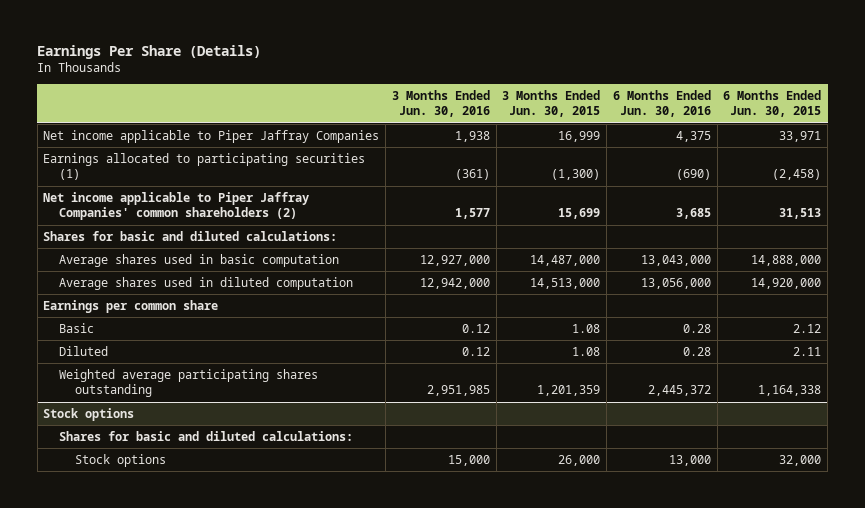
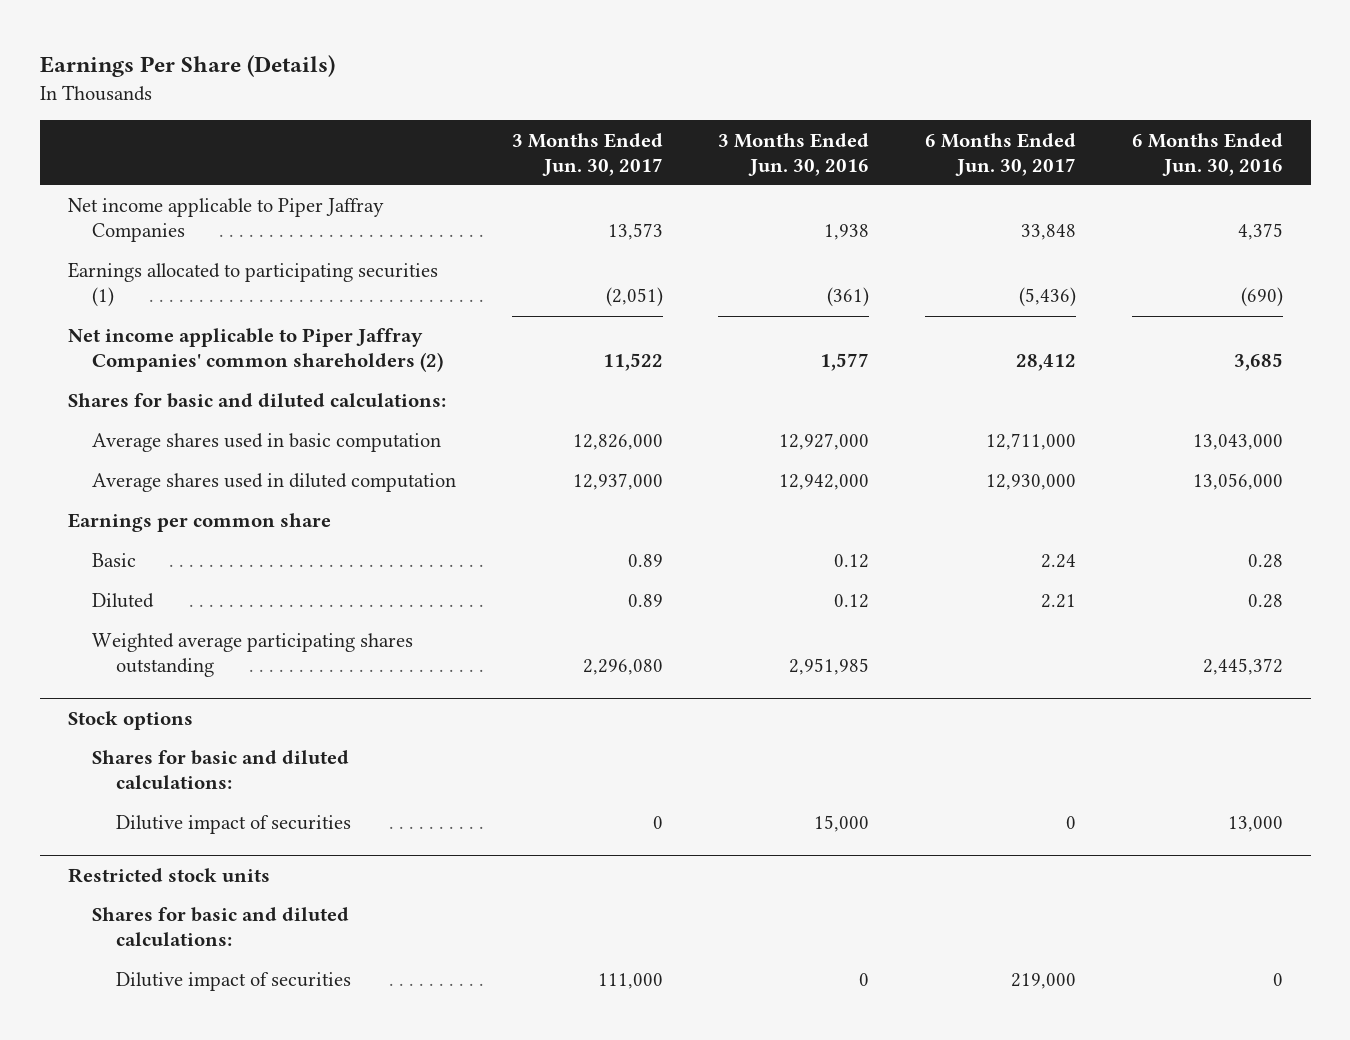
- | 3 Months Ended Jun. 30, 2016 | 3 Months Ended Jun. 30, 2015 | 6 Months Ended Jun. 30, 2016 | 6 Months Ended Jun. 30, 2015
+ | 3 Months Ended Jun. 30, 2017 | 3 Months Ended Jun. 30, 2016 | 6 Months Ended Jun. 30, 2017 | 6 Months Ended Jun. 30, 2016
@ Stock options
- Stock options | 15,000 | 26,000 | 13,000 | 32,000
+ Dilutive impact of securities | 0 | 15,000 | 0 | 13,000
+ Restricted stock units
+ Shares for basic and diluted calculations:
+ Dilutive impact of securities | 111,000 | 0 | 219,000 | 0

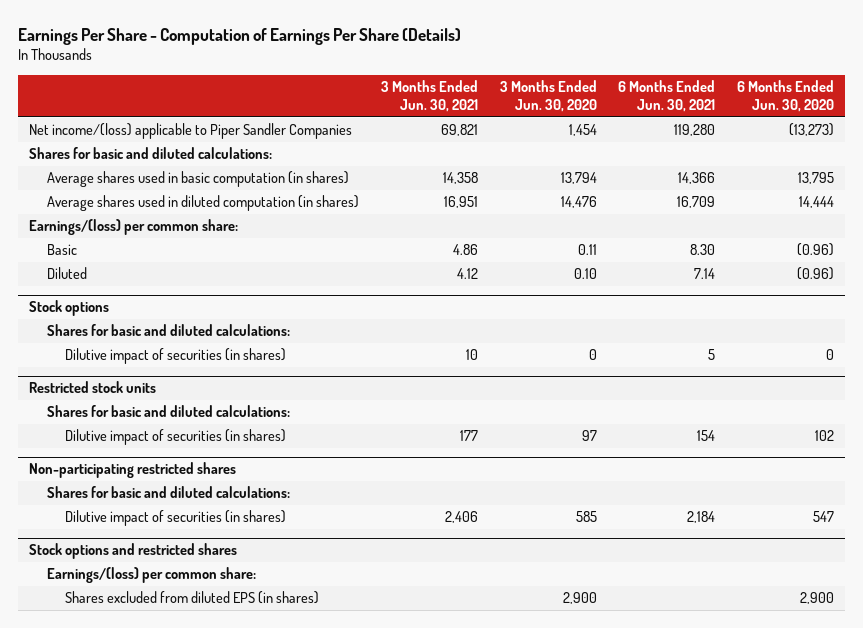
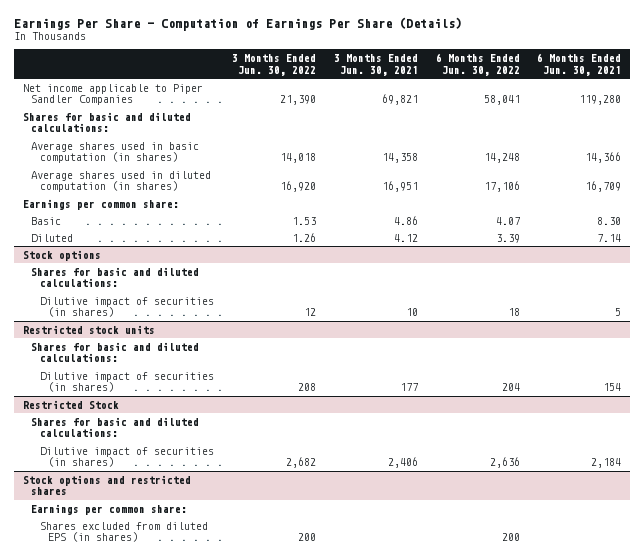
- | 3 Months Ended Jun. 30, 2021 | 3 Months Ended Jun. 30, 2020 | 6 Months Ended Jun. 30, 2021 | 6 Months Ended Jun. 30, 2020
+ | 3 Months Ended Jun. 30, 2022 | 3 Months Ended Jun. 30, 2021 | 6 Months Ended Jun. 30, 2022 | 6 Months Ended Jun. 30, 2021
- Net income/(loss) applicable to Piper Sandler Companies | 69,821 | 1,454 | 119,280 | (13,273)
+ Net income applicable to Piper Sandler Companies | 21,390 | 69,821 | 58,041 | 119,280
- Earnings/(loss) per common share:
+ Earnings per common share:
- Non-participating restricted shares
+ Restricted Stock
@ Stock options and restricted shares
- Earnings/(loss) per common share:
+ Earnings per common share:

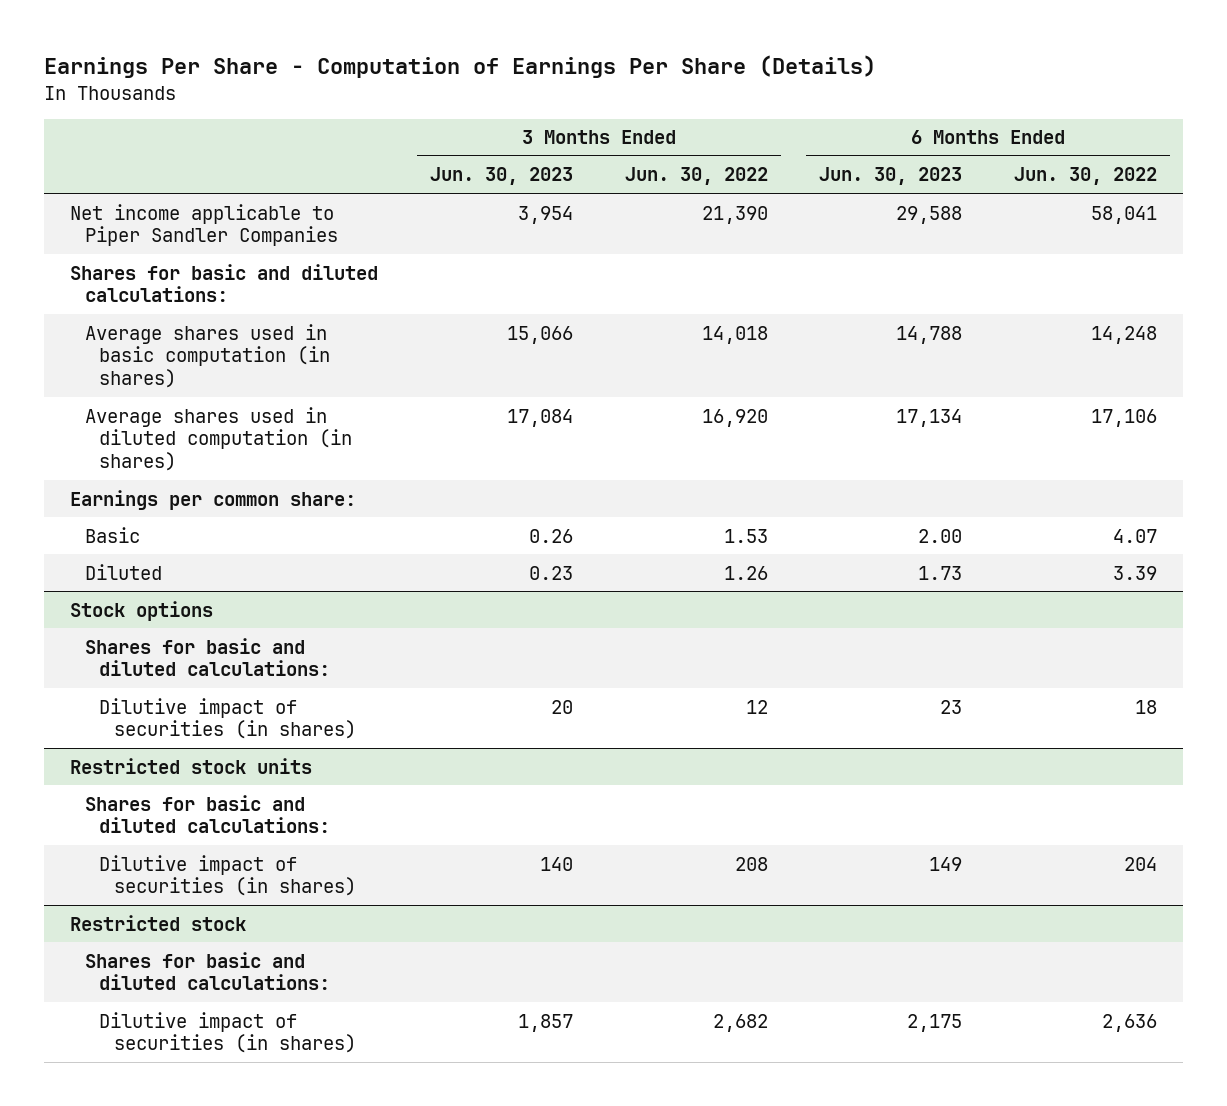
- | 3 Months Ended Jun. 30, 2022 | 3 Months Ended Jun. 30, 2021 | 6 Months Ended Jun. 30, 2022 | 6 Months Ended Jun. 30, 2021
+ | 3 Months Ended Jun. 30, 2023 | 3 Months Ended Jun. 30, 2022 | 6 Months Ended Jun. 30, 2023 | 6 Months Ended Jun. 30, 2022
- Restricted Stock
+ Restricted stock
- Stock options and restricted shares
- Earnings per common share:
- Shares excluded from diluted EPS (in shares) | 200 | | 200 |

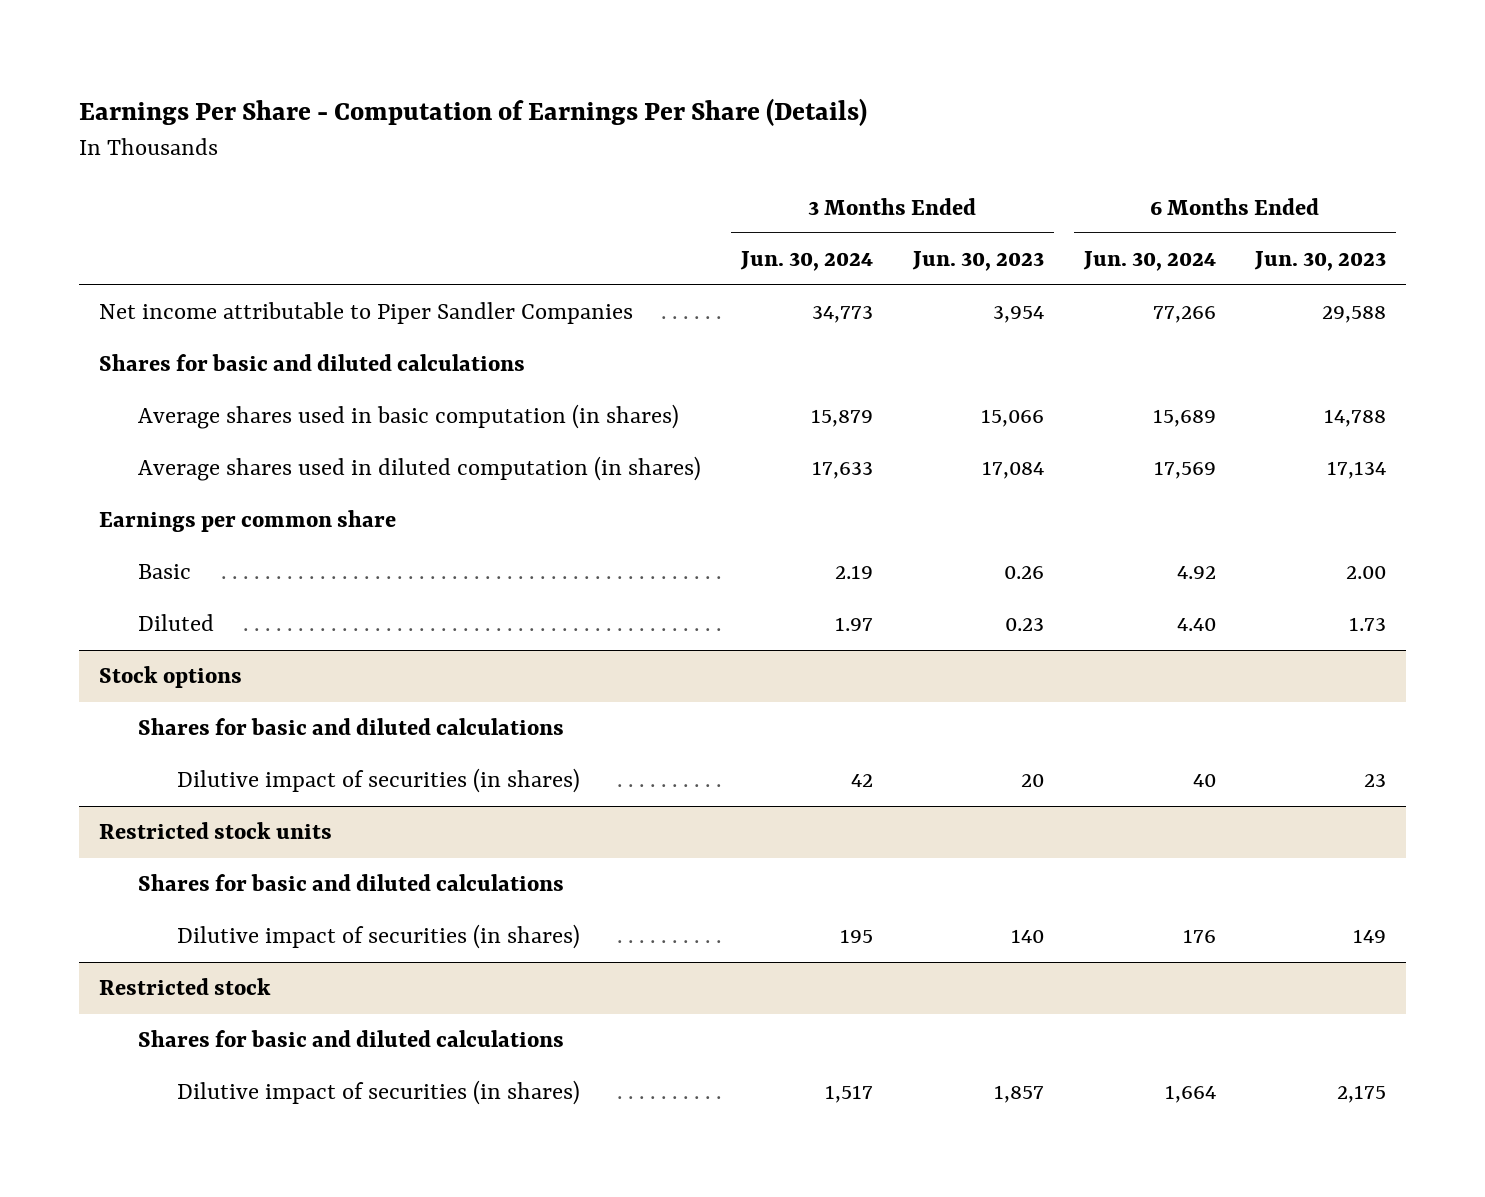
- | 3 Months Ended Jun. 30, 2023 | 3 Months Ended Jun. 30, 2022 | 6 Months Ended Jun. 30, 2023 | 6 Months Ended Jun. 30, 2022
+ | 3 Months Ended Jun. 30, 2024 | 3 Months Ended Jun. 30, 2023 | 6 Months Ended Jun. 30, 2024 | 6 Months Ended Jun. 30, 2023
- Net income applicable to Piper Sandler Companies | 3,954 | 21,390 | 29,588 | 58,041
- Shares for basic and diluted calculations:
+ Net income attributable to Piper Sandler Companies | 34,773 | 3,954 | 77,266 | 29,588
+ Shares for basic and diluted calculations
- Earnings per common share:
+ Earnings per common share
@ Stock options
- Shares for basic and diluted calculations:
+ Shares for basic and diluted calculations
@ Restricted stock units
- Shares for basic and diluted calculations:
+ Shares for basic and diluted calculations
@ Restricted stock
- Shares for basic and diluted calculations:
+ Shares for basic and diluted calculations

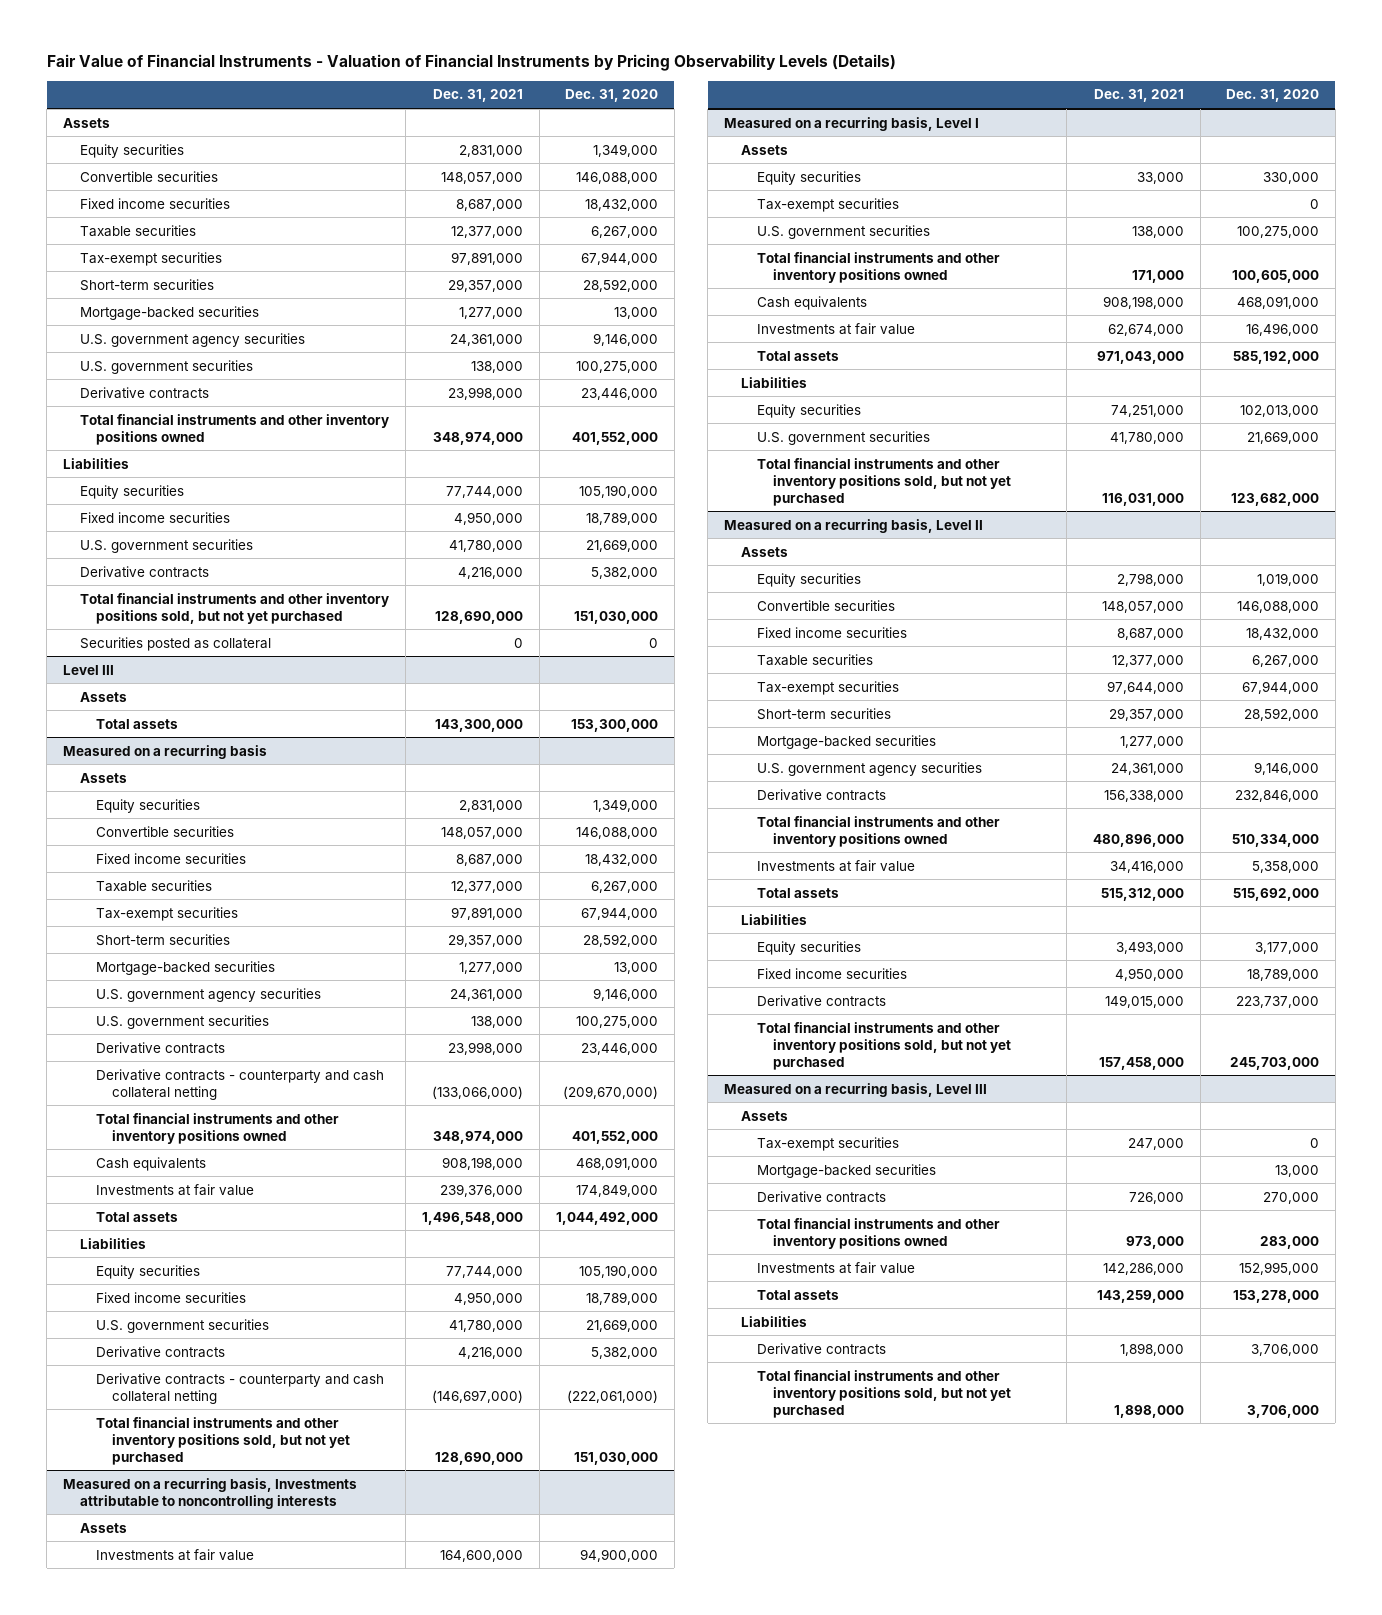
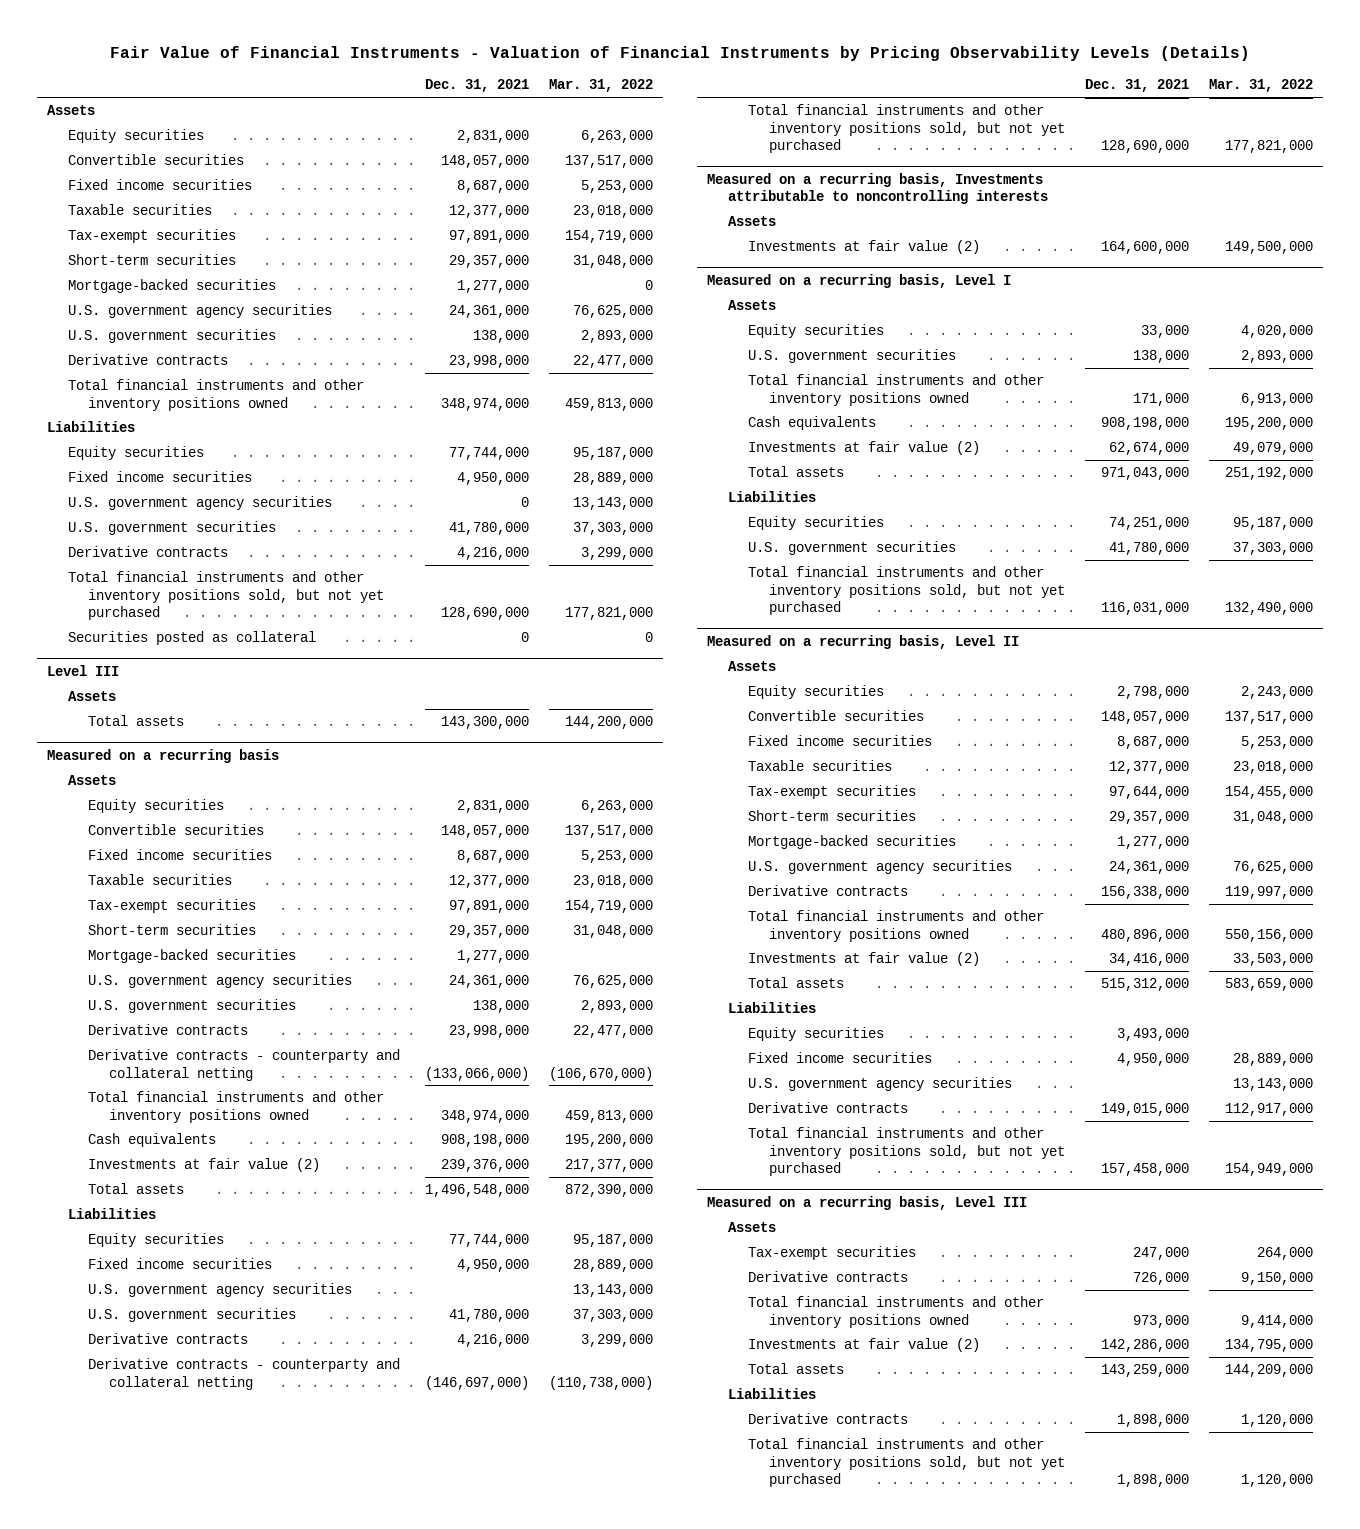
- | Dec. 31, 2021 | Dec. 31, 2020
+ | Dec. 31, 2021 | Mar. 31, 2022
+ U.S. government agency securities | 0 | 13,143,000
@ Measured on a recurring basis
- Derivative contracts - counterparty and cash collateral netting | (133,066,000) | (209,670,000)
+ Derivative contracts - counterparty and collateral netting | (133,066,000) | (106,670,000)
- Investments at fair value | 239,376,000 | 174,849,000
+ Investments at fair value (2) | 239,376,000 | 217,377,000
+ U.S. government agency securities | | 13,143,000
- Derivative contracts - counterparty and cash collateral netting | (146,697,000) | (222,061,000)
+ Derivative contracts - counterparty and collateral netting | (146,697,000) | (110,738,000)
@ Measured on a recurring basis, Investments attributable to noncontrolling interests
- Investments at fair value | 164,600,000 | 94,900,000
+ Investments at fair value (2) | 164,600,000 | 149,500,000
@ Measured on a recurring basis, Level I
- Tax-exempt securities | | 0
- Investments at fair value | 62,674,000 | 16,496,000
+ Investments at fair value (2) | 62,674,000 | 49,079,000
@ Measured on a recurring basis, Level II
- Investments at fair value | 34,416,000 | 5,358,000
+ Investments at fair value (2) | 34,416,000 | 33,503,000
+ U.S. government agency securities | | 13,143,000
@ Measured on a recurring basis, Level III
- Mortgage-backed securities | | 13,000
- Investments at fair value | 142,286,000 | 152,995,000
+ Investments at fair value (2) | 142,286,000 | 134,795,000

